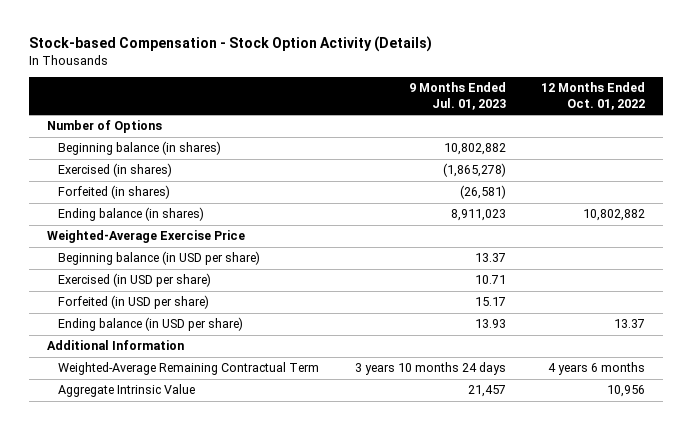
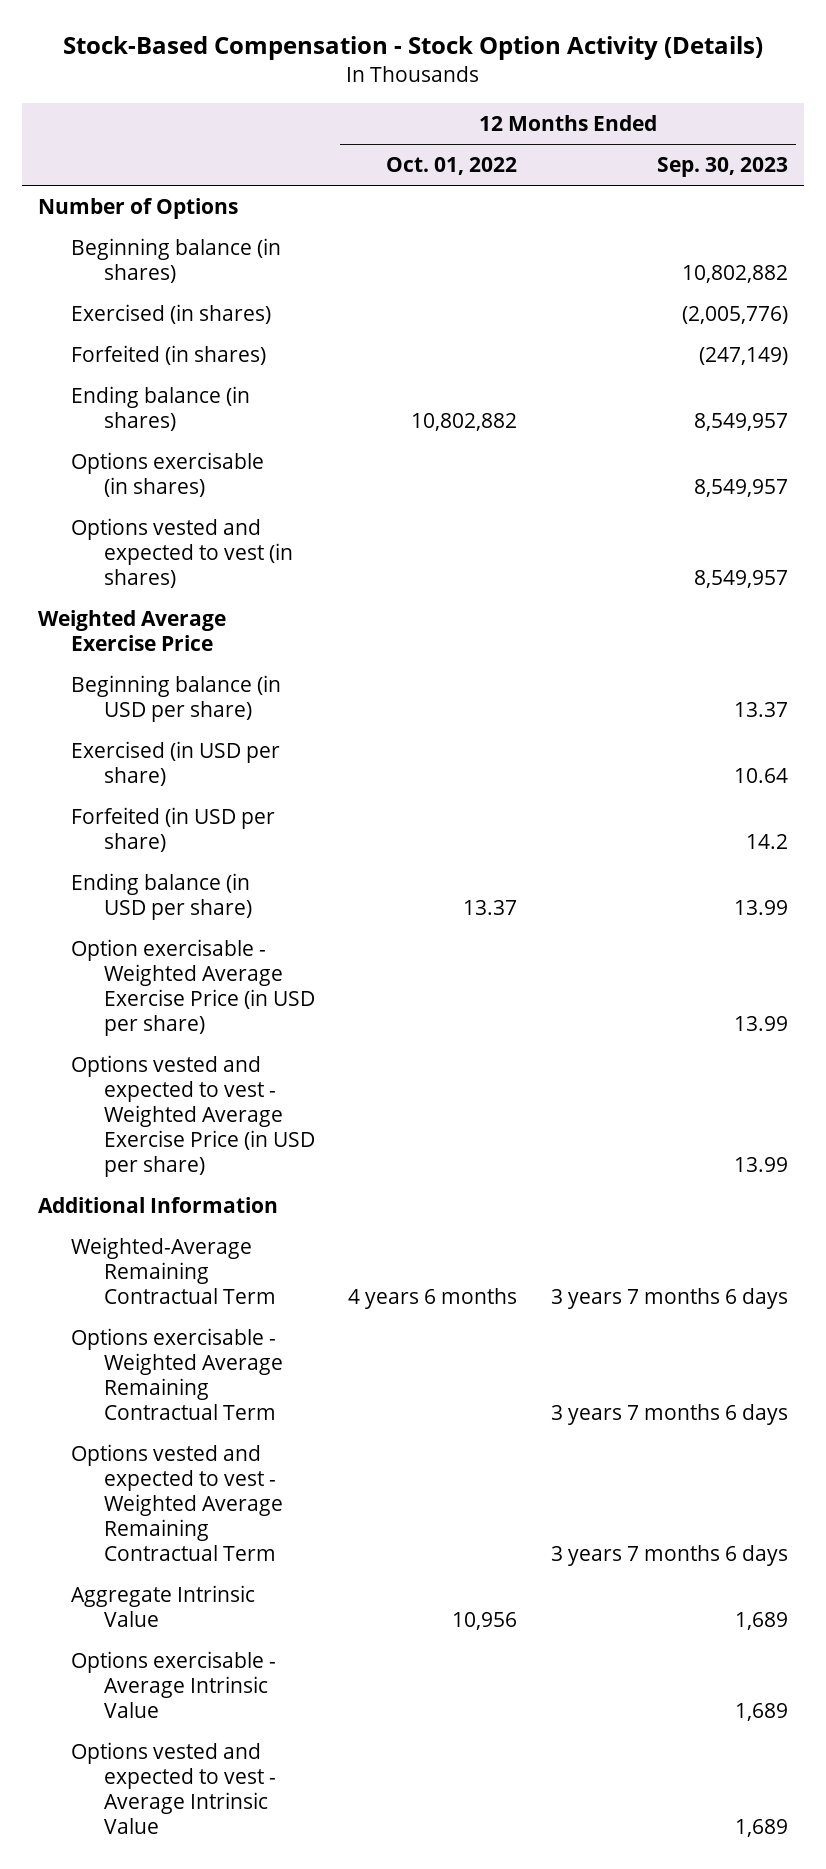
- Stock-based Compensation - Stock Option Activity (Details)
+ Stock-Based Compensation - Stock Option Activity (Details)
- | 9 Months Ended Jul. 01, 2023 | 12 Months Ended Oct. 01, 2022
+ | 12 Months Ended Oct. 01, 2022 | 12 Months Ended Sep. 30, 2023
- Weighted-Average Exercise Price
+ Options exercisable (in shares) | | 8,549,957
+ Options vested and expected to vest (in shares) | | 8,549,957
+ Weighted Average Exercise Price
+ Option exercisable - Weighted Average Exercise Price (in USD per share) | | 13.99
+ Options vested and expected to vest - Weighted Average Exercise Price (in USD per share) | | 13.99
+ Options exercisable - Weighted Average Remaining Contractual Term | | 3 years 7 months 6 days
+ Options vested and expected to vest - Weighted Average Remaining Contractual Term | | 3 years 7 months 6 days
+ Options exercisable - Average Intrinsic Value | | 1,689
+ Options vested and expected to vest - Average Intrinsic Value | | 1,689

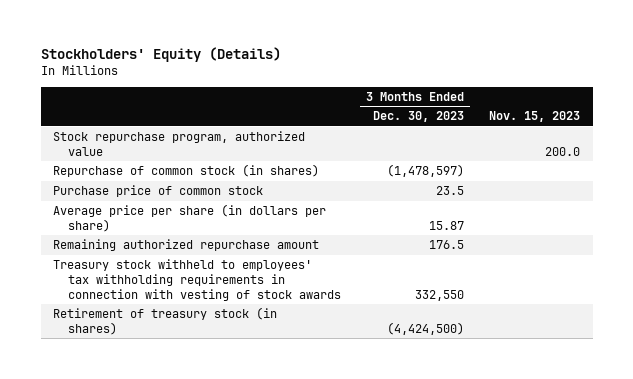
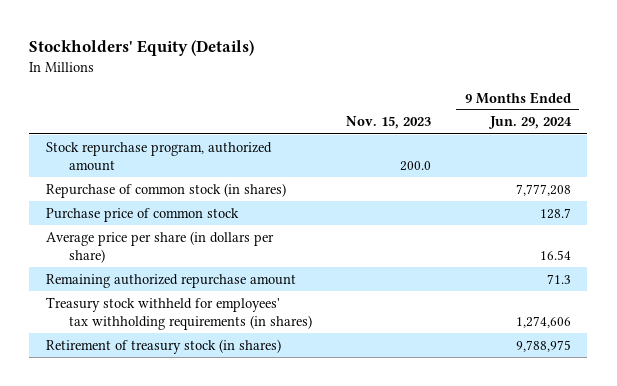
- | 3 Months Ended Dec. 30, 2023 | Nov. 15, 2023
+ | Nov. 15, 2023 | 9 Months Ended Jun. 29, 2024
- Stock repurchase program, authorized value | | 200.0
+ Stock repurchase program, authorized amount | 200.0 |
- Treasury stock withheld to employees' tax withholding requirements in connection with vesting of stock awards | 332,550 |
+ Treasury stock withheld for employees' tax withholding requirements (in shares) | | 1,274,606

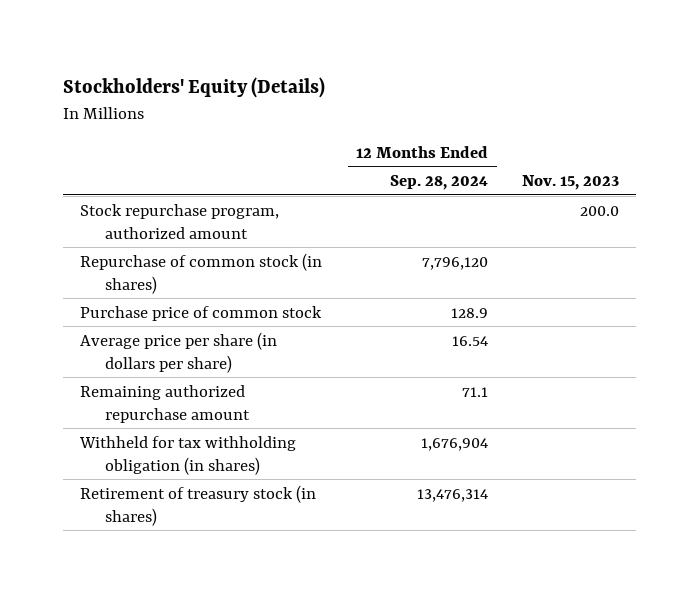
- | Nov. 15, 2023 | 9 Months Ended Jun. 29, 2024
+ | 12 Months Ended Sep. 28, 2024 | Nov. 15, 2023
- Treasury stock withheld for employees' tax withholding requirements (in shares) | | 1,274,606
+ Withheld for tax withholding obligation (in shares) | 1,676,904 |

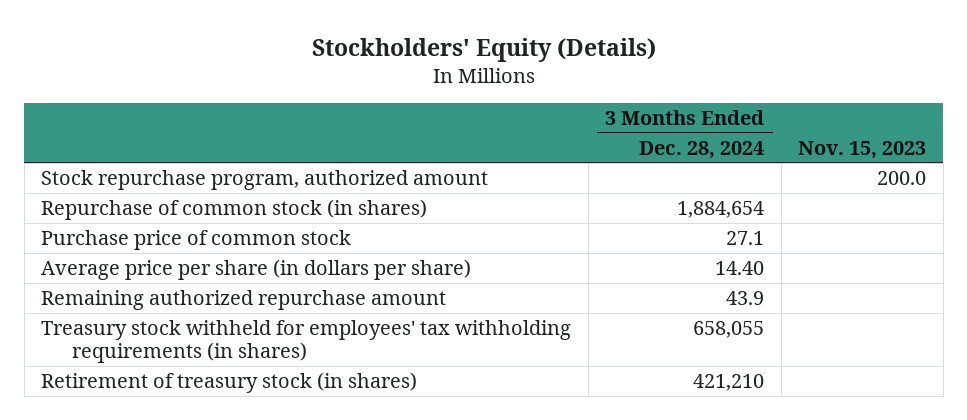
- | 12 Months Ended Sep. 28, 2024 | Nov. 15, 2023
+ | 3 Months Ended Dec. 28, 2024 | Nov. 15, 2023
- Withheld for tax withholding obligation (in shares) | 1,676,904 |
+ Treasury stock withheld for employees' tax withholding requirements (in shares) | 658,055 |

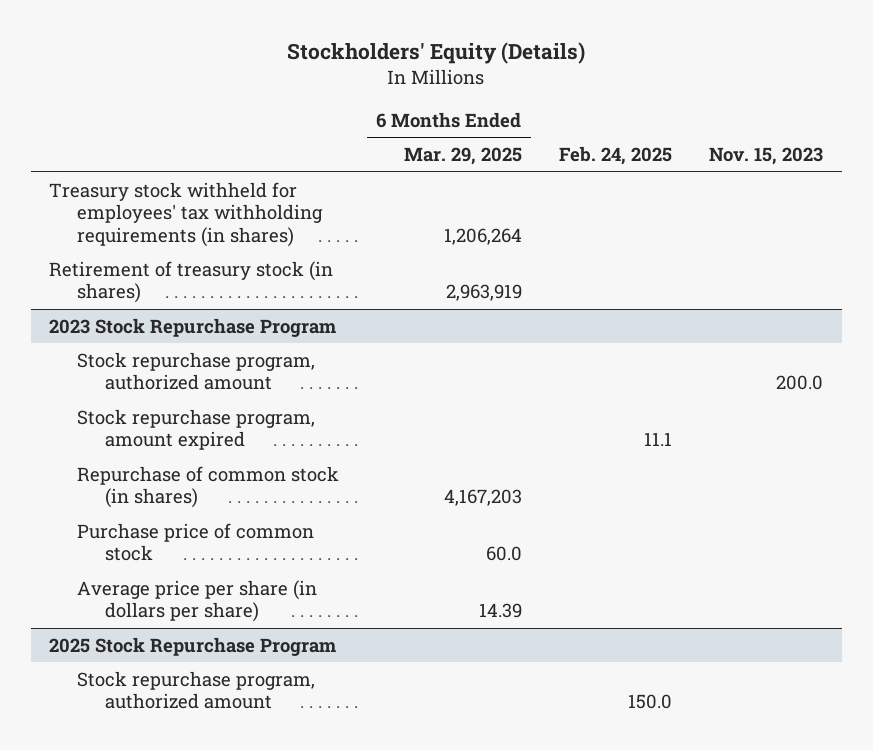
- | 3 Months Ended Dec. 28, 2024 | Nov. 15, 2023
+ | 6 Months Ended Mar. 29, 2025 | Feb. 24, 2025 | Nov. 15, 2023
- Stock repurchase program, authorized amount | | 200.0
- Repurchase of common stock (in shares) | 1,884,654 |
- Purchase price of common stock | 27.1 |
- Average price per share (in dollars per share) | 14.40 |
- Remaining authorized repurchase amount | 43.9 |
+ 2023 Stock Repurchase Program
+ Stock repurchase program, authorized amount | | | 200.0
+ Stock repurchase program, amount expired | | 11.1 |
+ Repurchase of common stock (in shares) | 4,167,203 | |
+ Purchase price of common stock | 60.0 | |
+ Average price per share (in dollars per share) | 14.39 | |
+ 2025 Stock Repurchase Program
+ Stock repurchase program, authorized amount | | 150.0 |

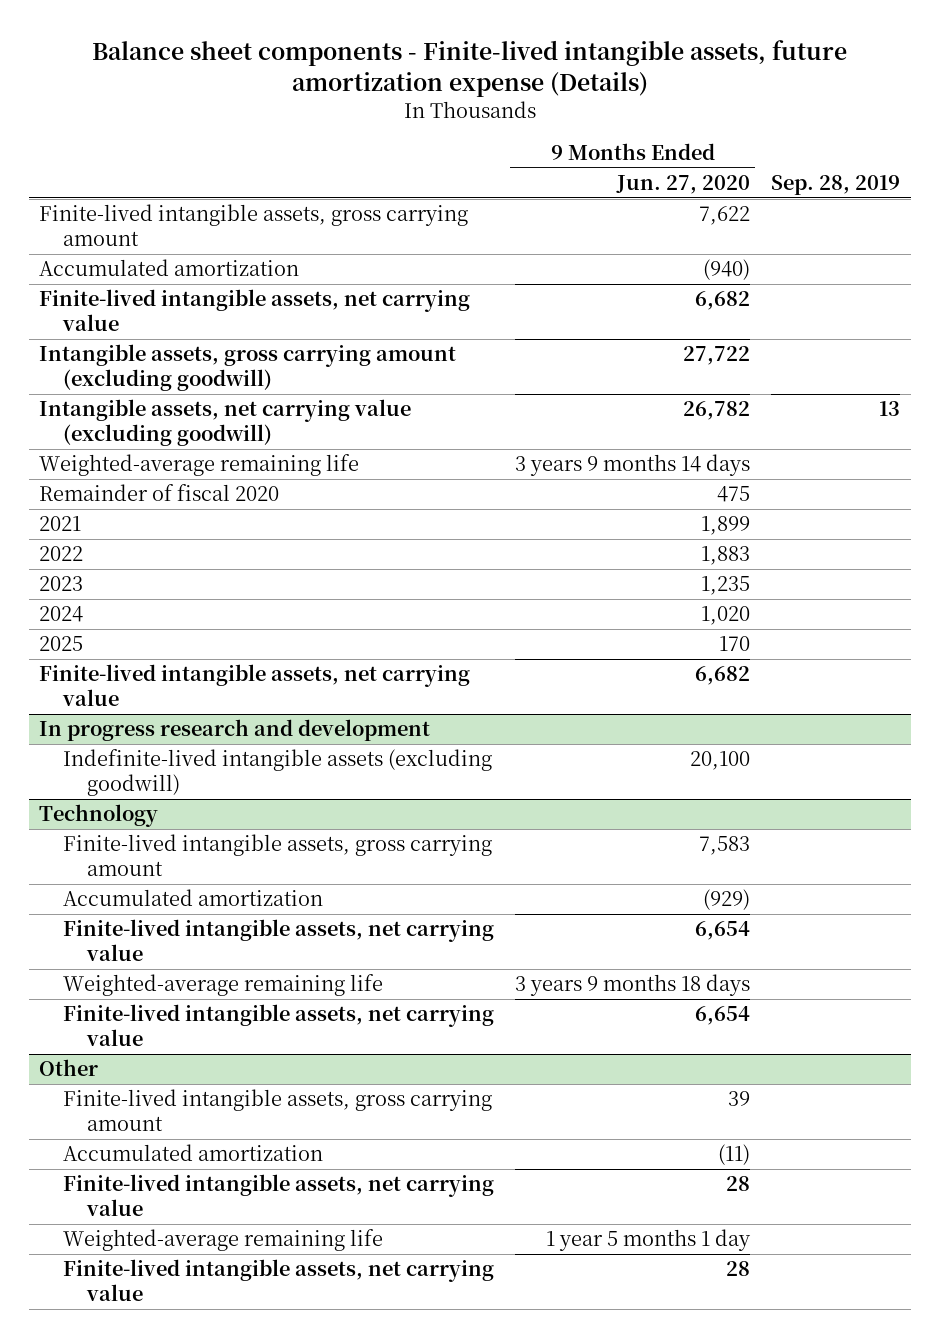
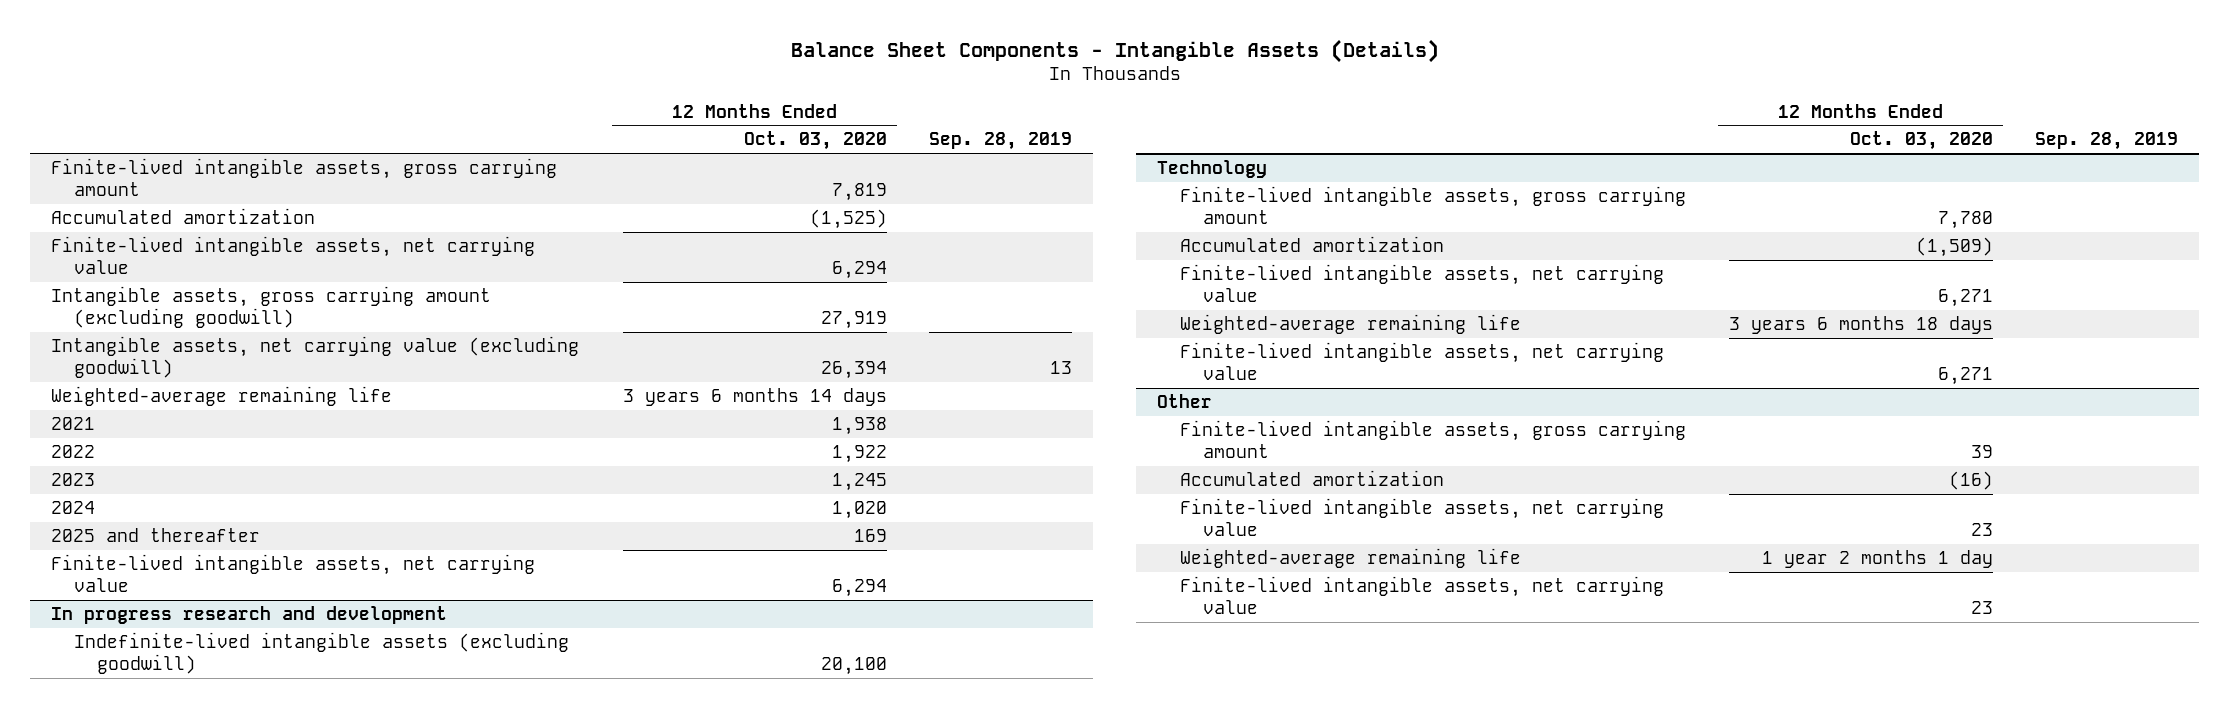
- Balance sheet components - Finite-lived intangible assets, future amortization expense (Details)
+ Balance Sheet Components - Intangible Assets (Details)
- | 9 Months Ended Jun. 27, 2020 | Sep. 28, 2019
+ | 12 Months Ended Oct. 03, 2020 | Sep. 28, 2019
- Remainder of fiscal 2020 | 475 |
- 2025 | 170 |
+ 2025 and thereafter | 169 |

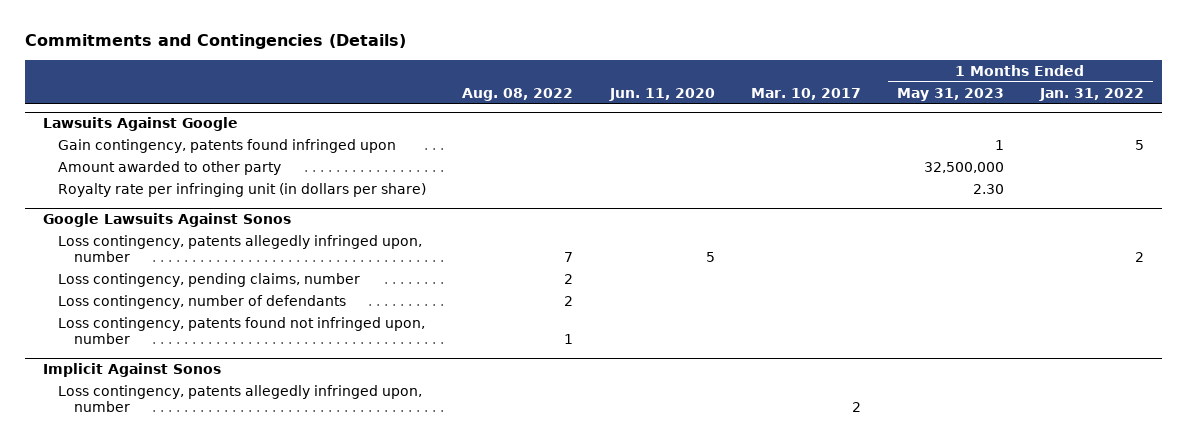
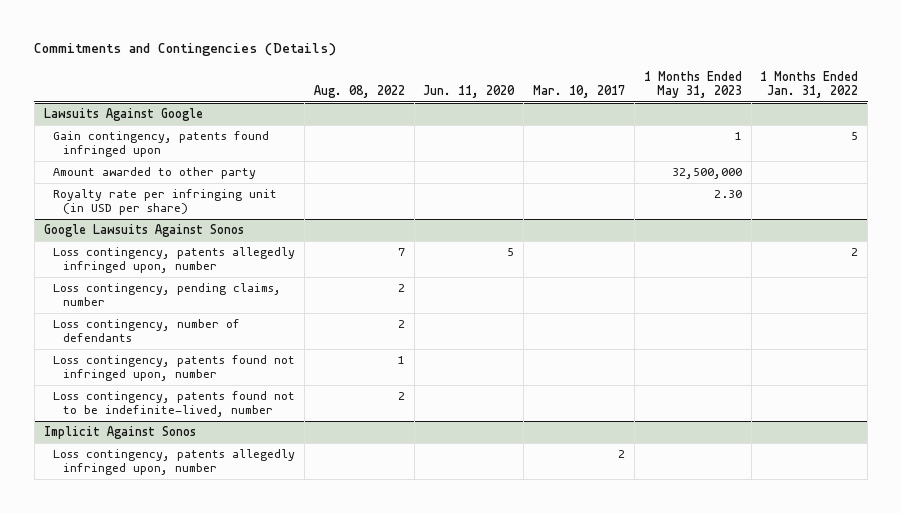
@ Lawsuits Against Google
- Royalty rate per infringing unit (in dollars per share) | | | | 2.30 |
+ Royalty rate per infringing unit (in USD per share) | | | | 2.30 |
@ Google Lawsuits Against Sonos
+ Loss contingency, patents found not to be indefinite-lived, number | 2 | | | |

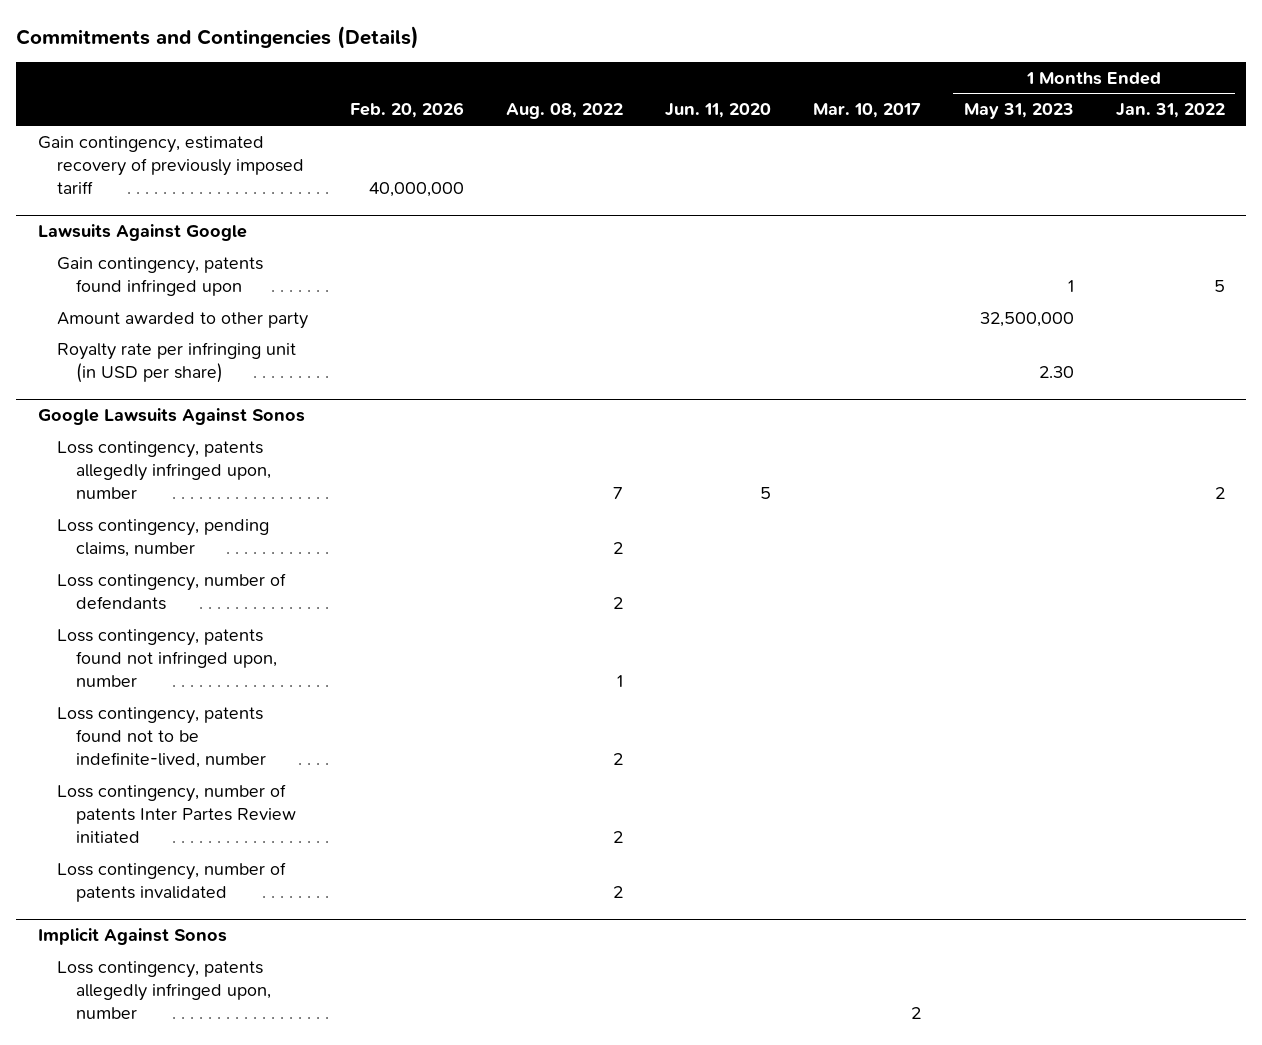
- | Aug. 08, 2022 | Jun. 11, 2020 | Mar. 10, 2017 | 1 Months Ended May 31, 2023 | 1 Months Ended Jan. 31, 2022
+ | Feb. 20, 2026 | Aug. 08, 2022 | Jun. 11, 2020 | Mar. 10, 2017 | 1 Months Ended May 31, 2023 | 1 Months Ended Jan. 31, 2022
+ Gain contingency, estimated recovery of previously imposed tariff | 40,000,000 | | | | |
@ Google Lawsuits Against Sonos
+ Loss contingency, number of patents Inter Partes Review initiated | | 2 | | | |
+ Loss contingency, number of patents invalidated | | 2 | | | |

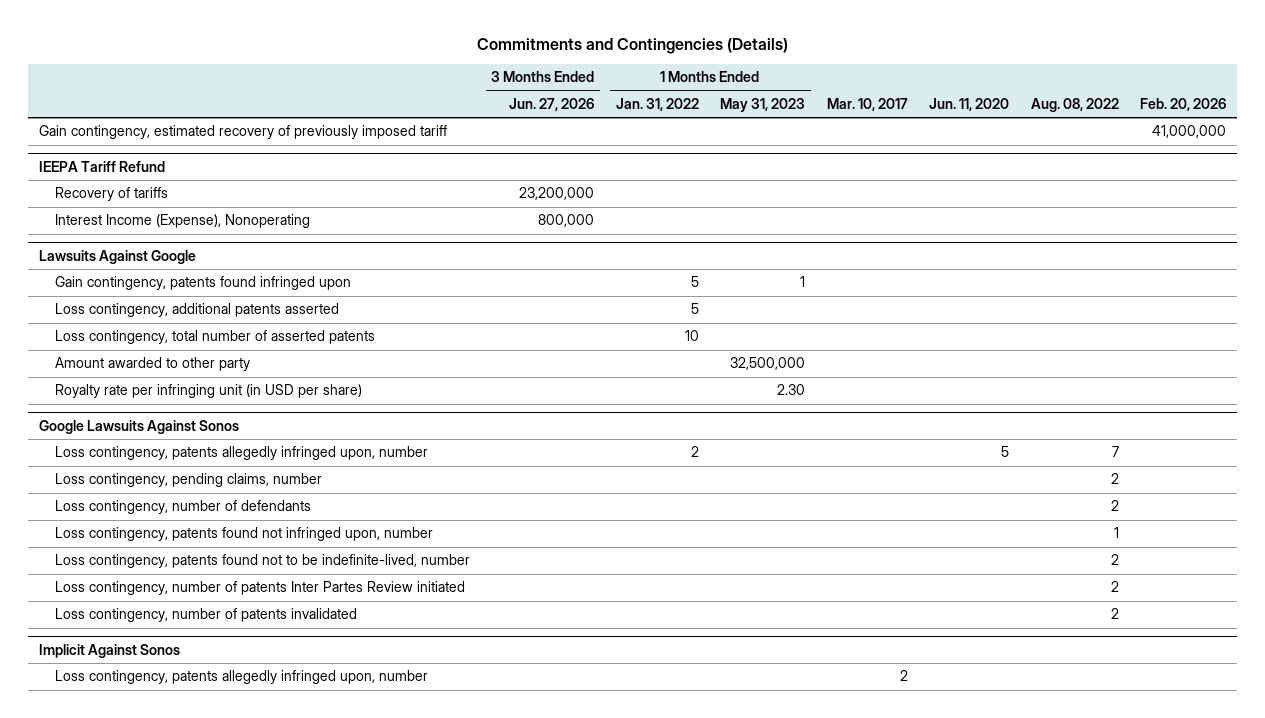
- | Feb. 20, 2026 | Aug. 08, 2022 | Jun. 11, 2020 | Mar. 10, 2017 | 1 Months Ended May 31, 2023 | 1 Months Ended Jan. 31, 2022
+ | 3 Months Ended Jun. 27, 2026 | 1 Months Ended Jan. 31, 2022 | 1 Months Ended May 31, 2023 | Mar. 10, 2017 | Jun. 11, 2020 | Aug. 08, 2022 | Feb. 20, 2026
- Gain contingency, estimated recovery of previously imposed tariff | 40,000,000 | | | | |
+ Gain contingency, estimated recovery of previously imposed tariff | | | | | | | 41,000,000
+ IEEPA Tariff Refund
+ Recovery of tariffs | 23,200,000 | | | | | |
+ Interest Income (Expense), Nonoperating | 800,000 | | | | | |
@ Lawsuits Against Google
+ Loss contingency, additional patents asserted | | 5 | | | | |
+ Loss contingency, total number of asserted patents | | 10 | | | | |

